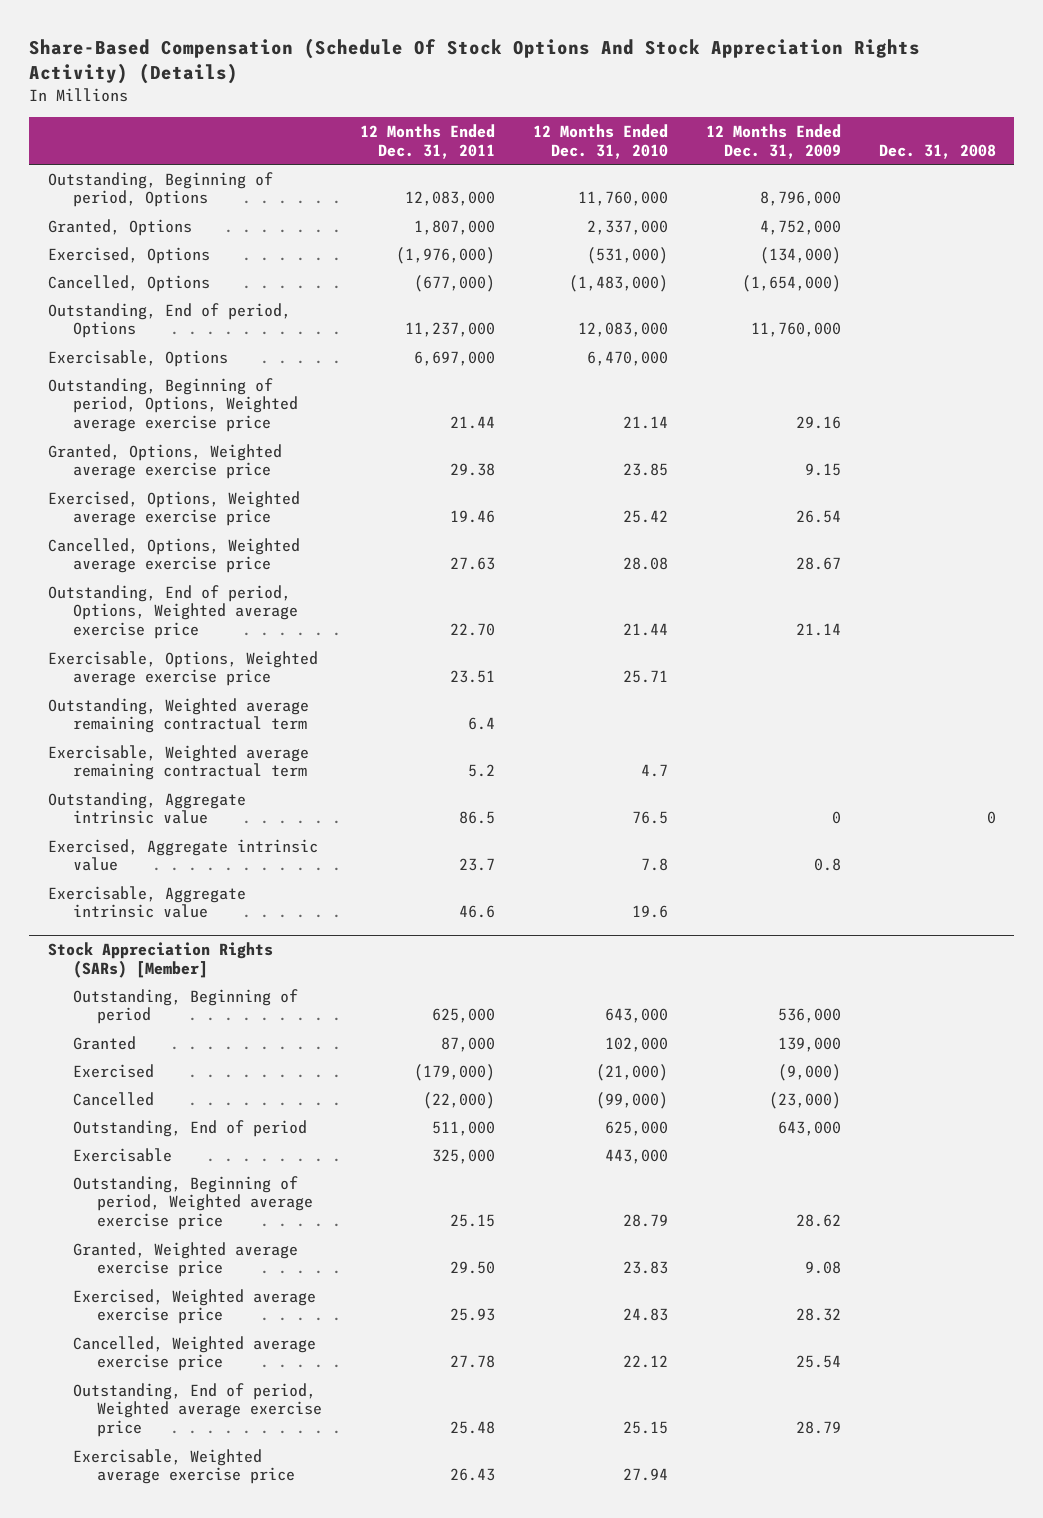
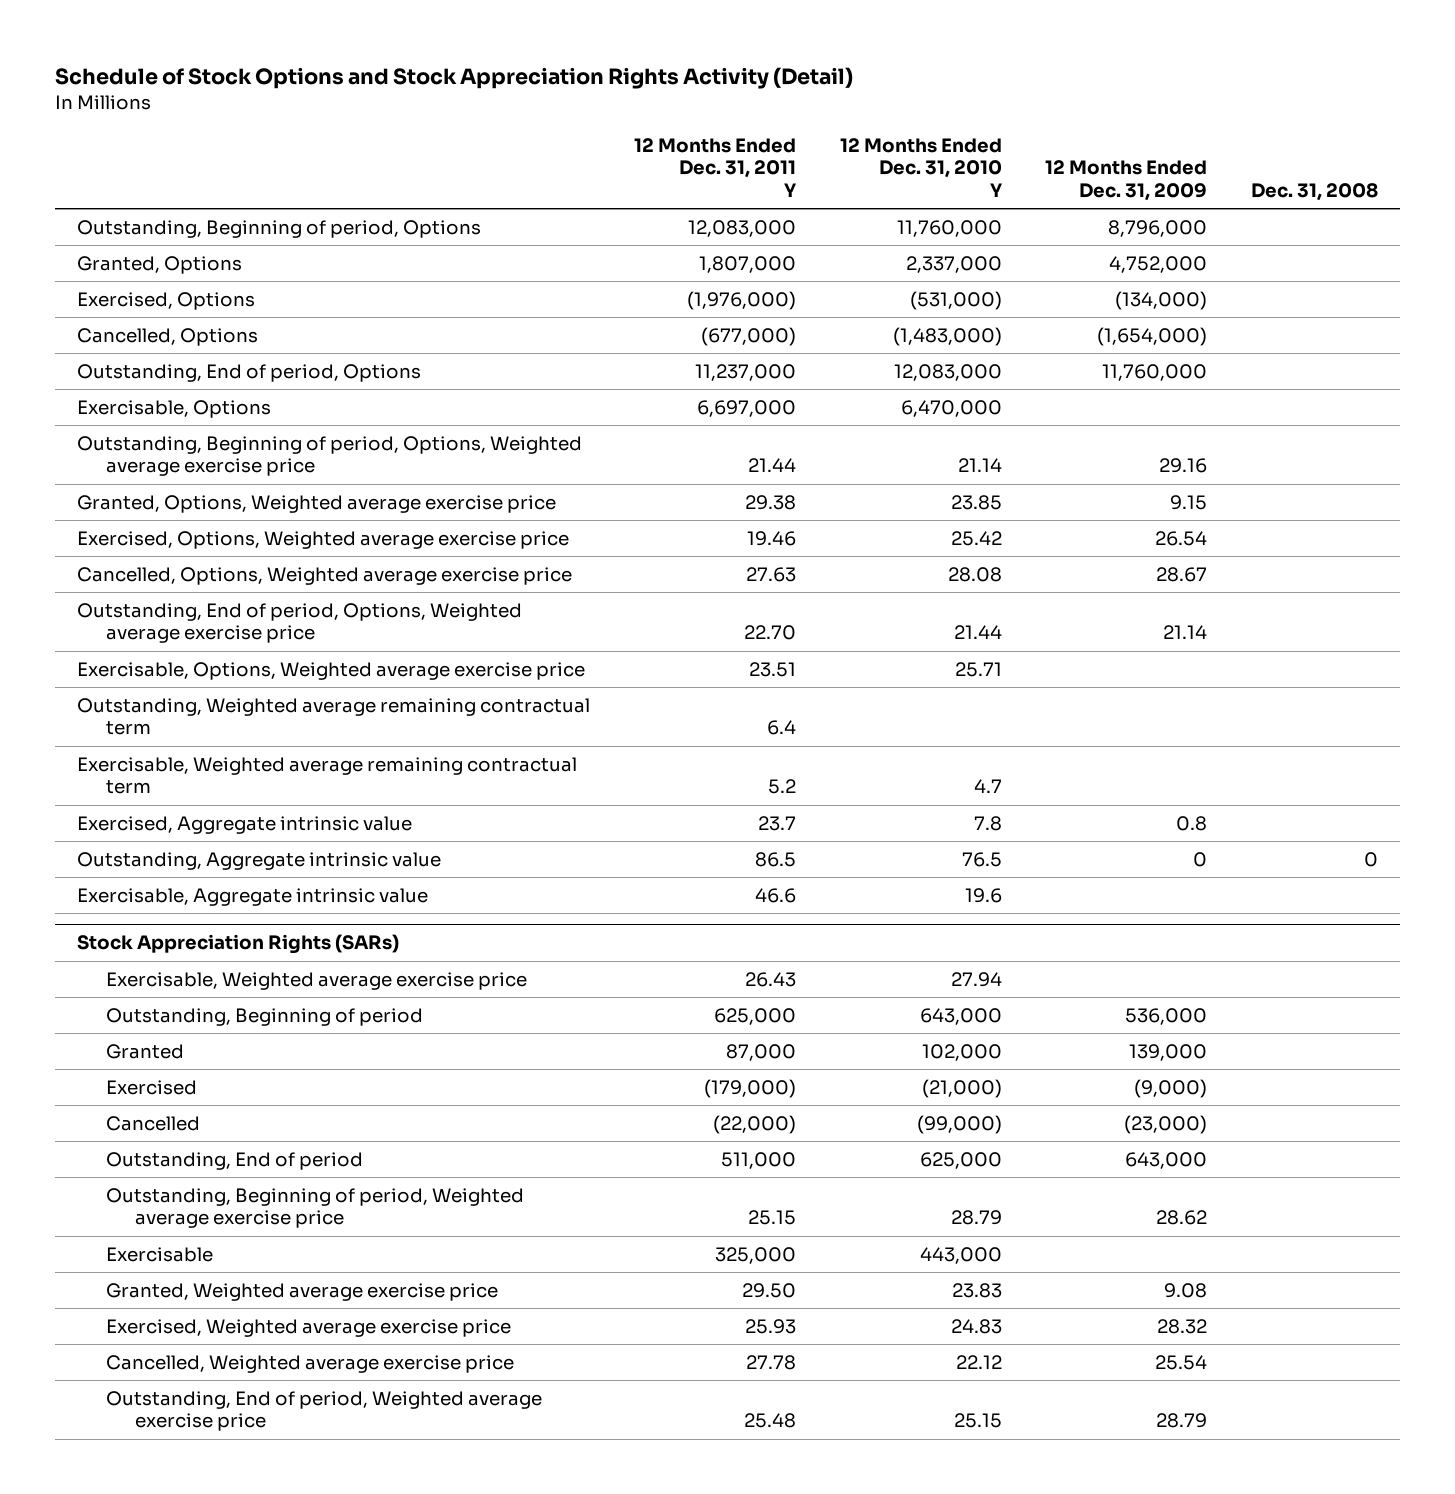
- Share-Based Compensation (Schedule Of Stock Options And Stock Appreciation Rights Activity) (Details)
+ Schedule of Stock Options and Stock Appreciation Rights Activity (Detail)
- | 12 Months Ended Dec. 31, 2011 | 12 Months Ended Dec. 31, 2010 | 12 Months Ended Dec. 31, 2009 | Dec. 31, 2008
+ | 12 Months Ended Dec. 31, 2011 Y | 12 Months Ended Dec. 31, 2010 Y | 12 Months Ended Dec. 31, 2009 | Dec. 31, 2008
moved down: Outstanding, Aggregate intrinsic value | 86.5 | 76.5 | 0 | 0
- Stock Appreciation Rights (SARs) [Member]
+ Stock Appreciation Rights (SARs)
+ Exercisable, Weighted average exercise price | 26.43 | 27.94 | |
- Exercisable | 325,000 | 443,000 | |
+ Exercisable | 325,000 | 443,000 | |
- Exercisable, Weighted average exercise price | 26.43 | 27.94 | |

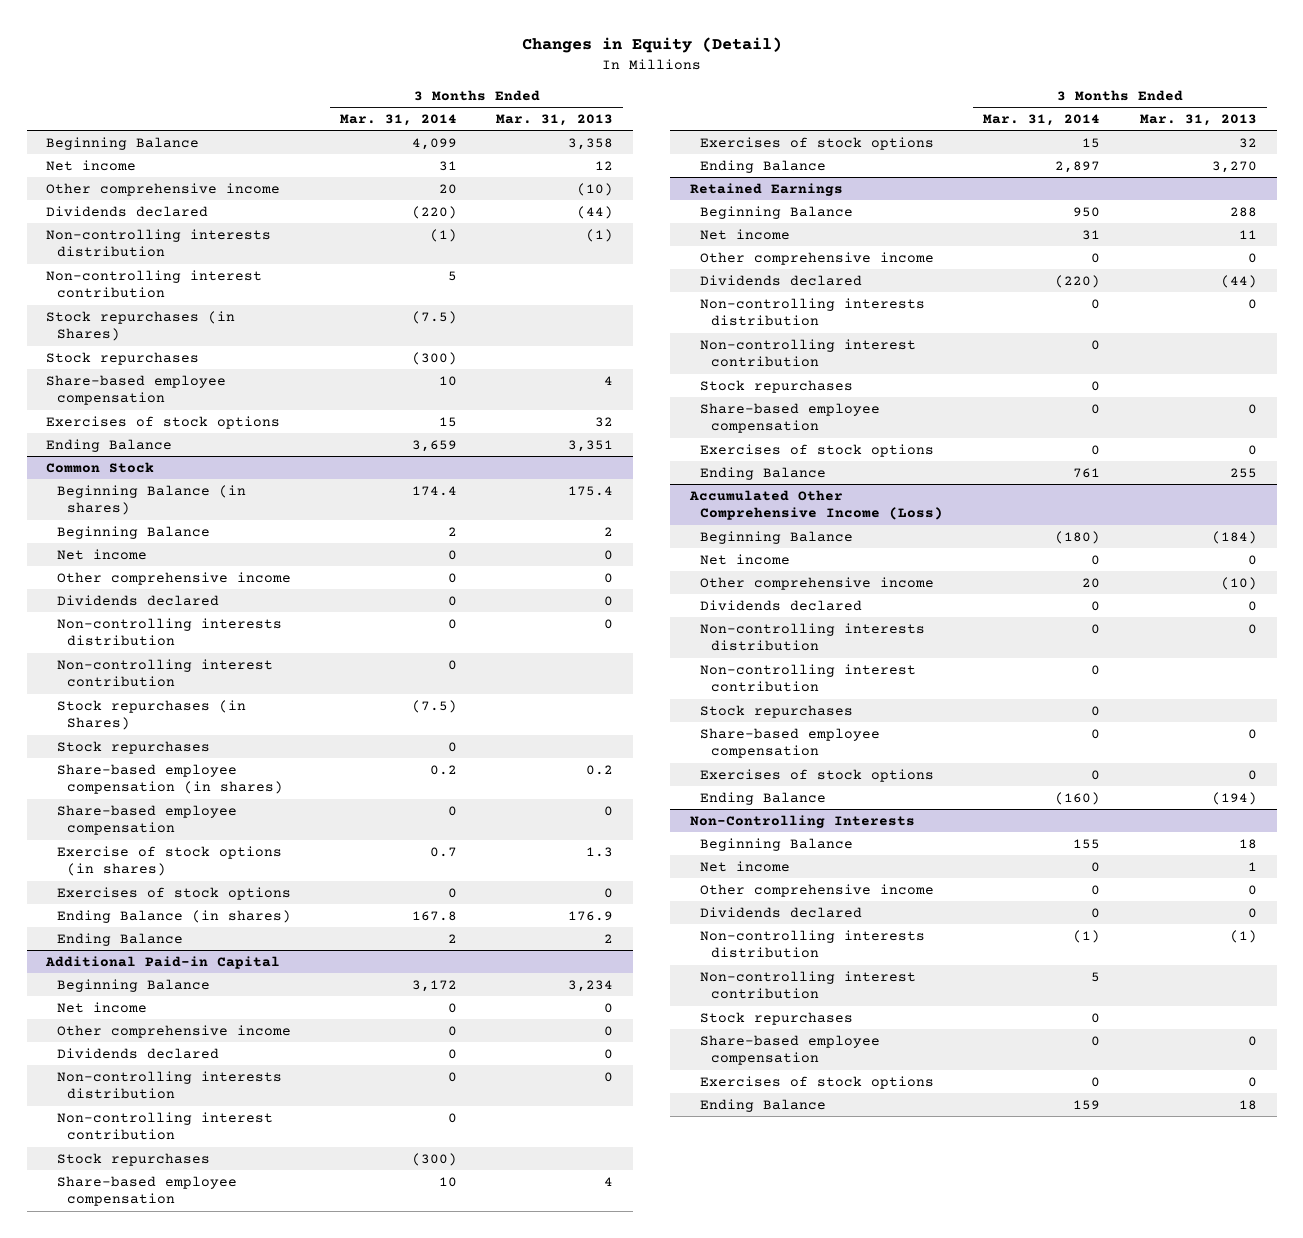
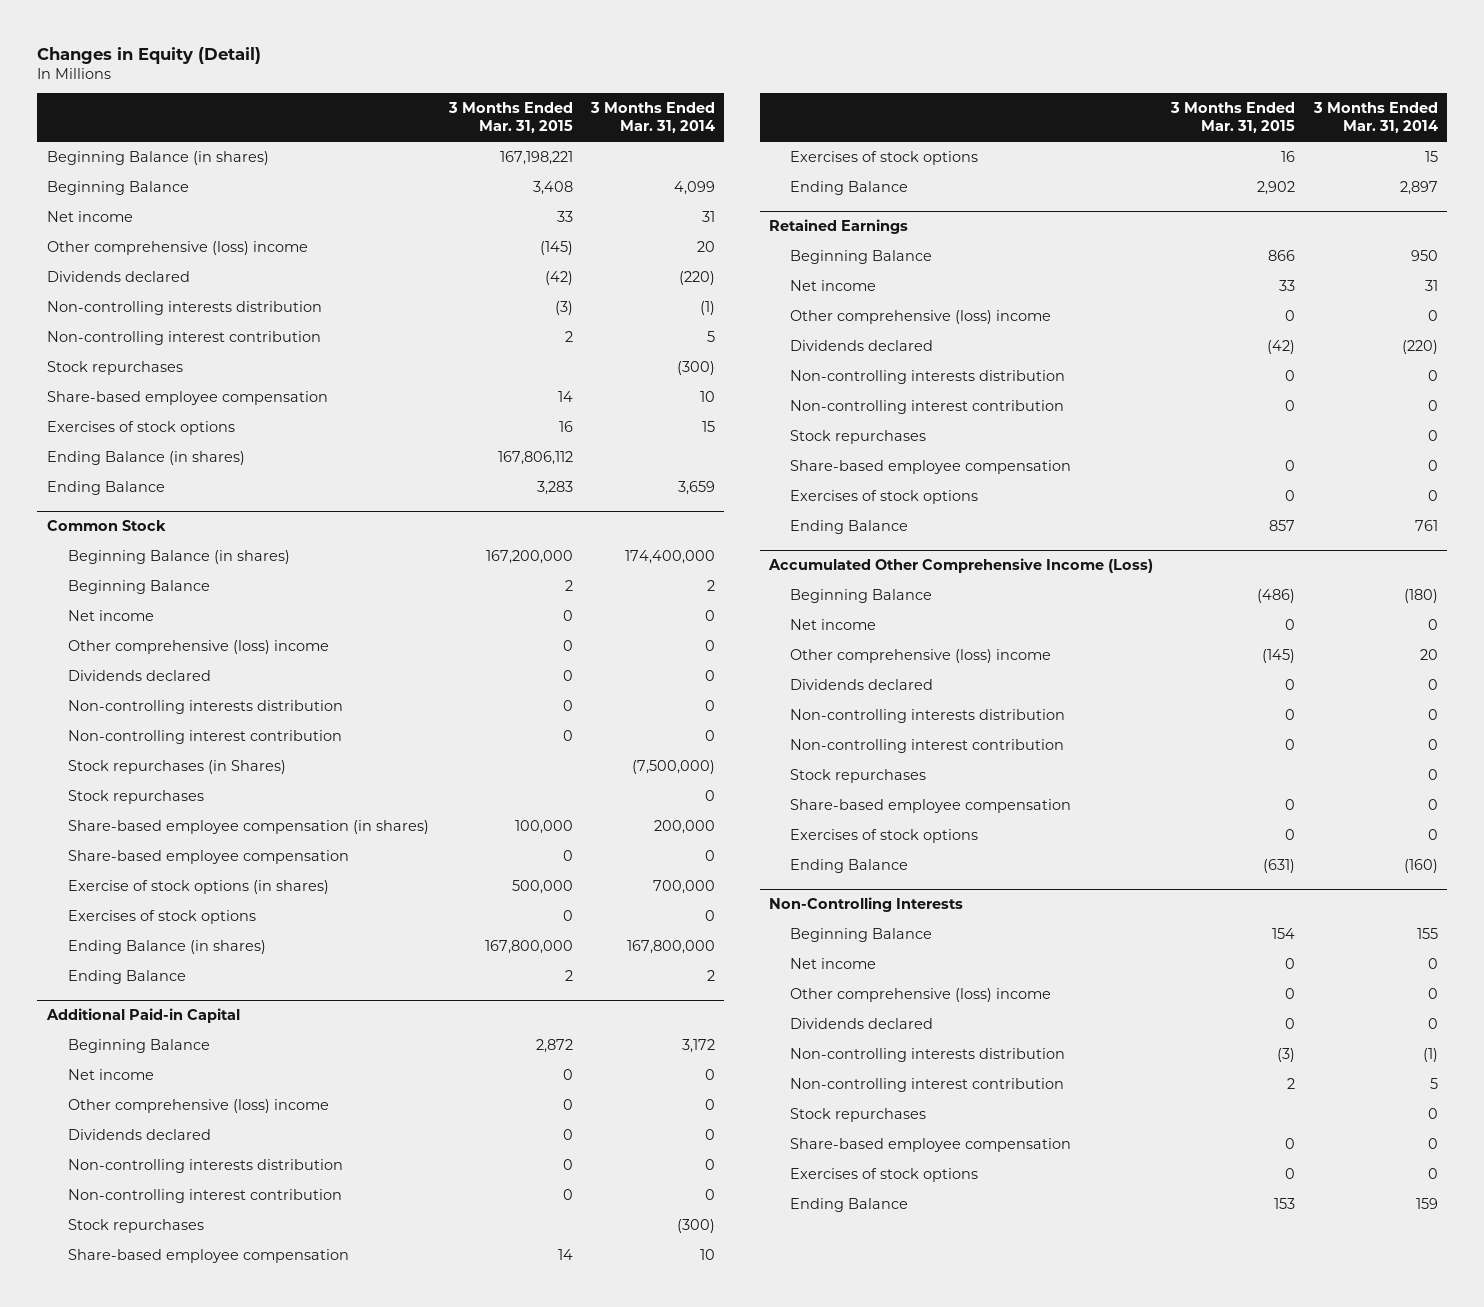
- | 3 Months Ended Mar. 31, 2014 | 3 Months Ended Mar. 31, 2013
+ | 3 Months Ended Mar. 31, 2015 | 3 Months Ended Mar. 31, 2014
+ Beginning Balance (in shares) | 167,198,221 |
- Other comprehensive income | 20 | (10)
+ Other comprehensive (loss) income | (145) | 20
- Stock repurchases (in Shares) | (7.5) |
+ Ending Balance (in shares) | 167,806,112 |
@ Common Stock
- Beginning Balance (in shares) | 174.4 | 175.4
+ Beginning Balance (in shares) | 167,200,000 | 174,400,000
- Other comprehensive income | 0 | 0
+ Other comprehensive (loss) income | 0 | 0
- Stock repurchases (in Shares) | (7.5) |
+ Stock repurchases (in Shares) | | (7,500,000)
- Share-based employee compensation (in shares) | 0.2 | 0.2
+ Share-based employee compensation (in shares) | 100,000 | 200,000
- Exercise of stock options (in shares) | 0.7 | 1.3
+ Exercise of stock options (in shares) | 500,000 | 700,000
- Ending Balance (in shares) | 167.8 | 176.9
+ Ending Balance (in shares) | 167,800,000 | 167,800,000
@ Additional Paid-in Capital
- Other comprehensive income | 0 | 0
+ Other comprehensive (loss) income | 0 | 0
@ Retained Earnings
- Other comprehensive income | 0 | 0
+ Other comprehensive (loss) income | 0 | 0
@ Accumulated Other Comprehensive Income (Loss)
- Other comprehensive income | 20 | (10)
+ Other comprehensive (loss) income | (145) | 20
@ Non-Controlling Interests
- Other comprehensive income | 0 | 0
+ Other comprehensive (loss) income | 0 | 0

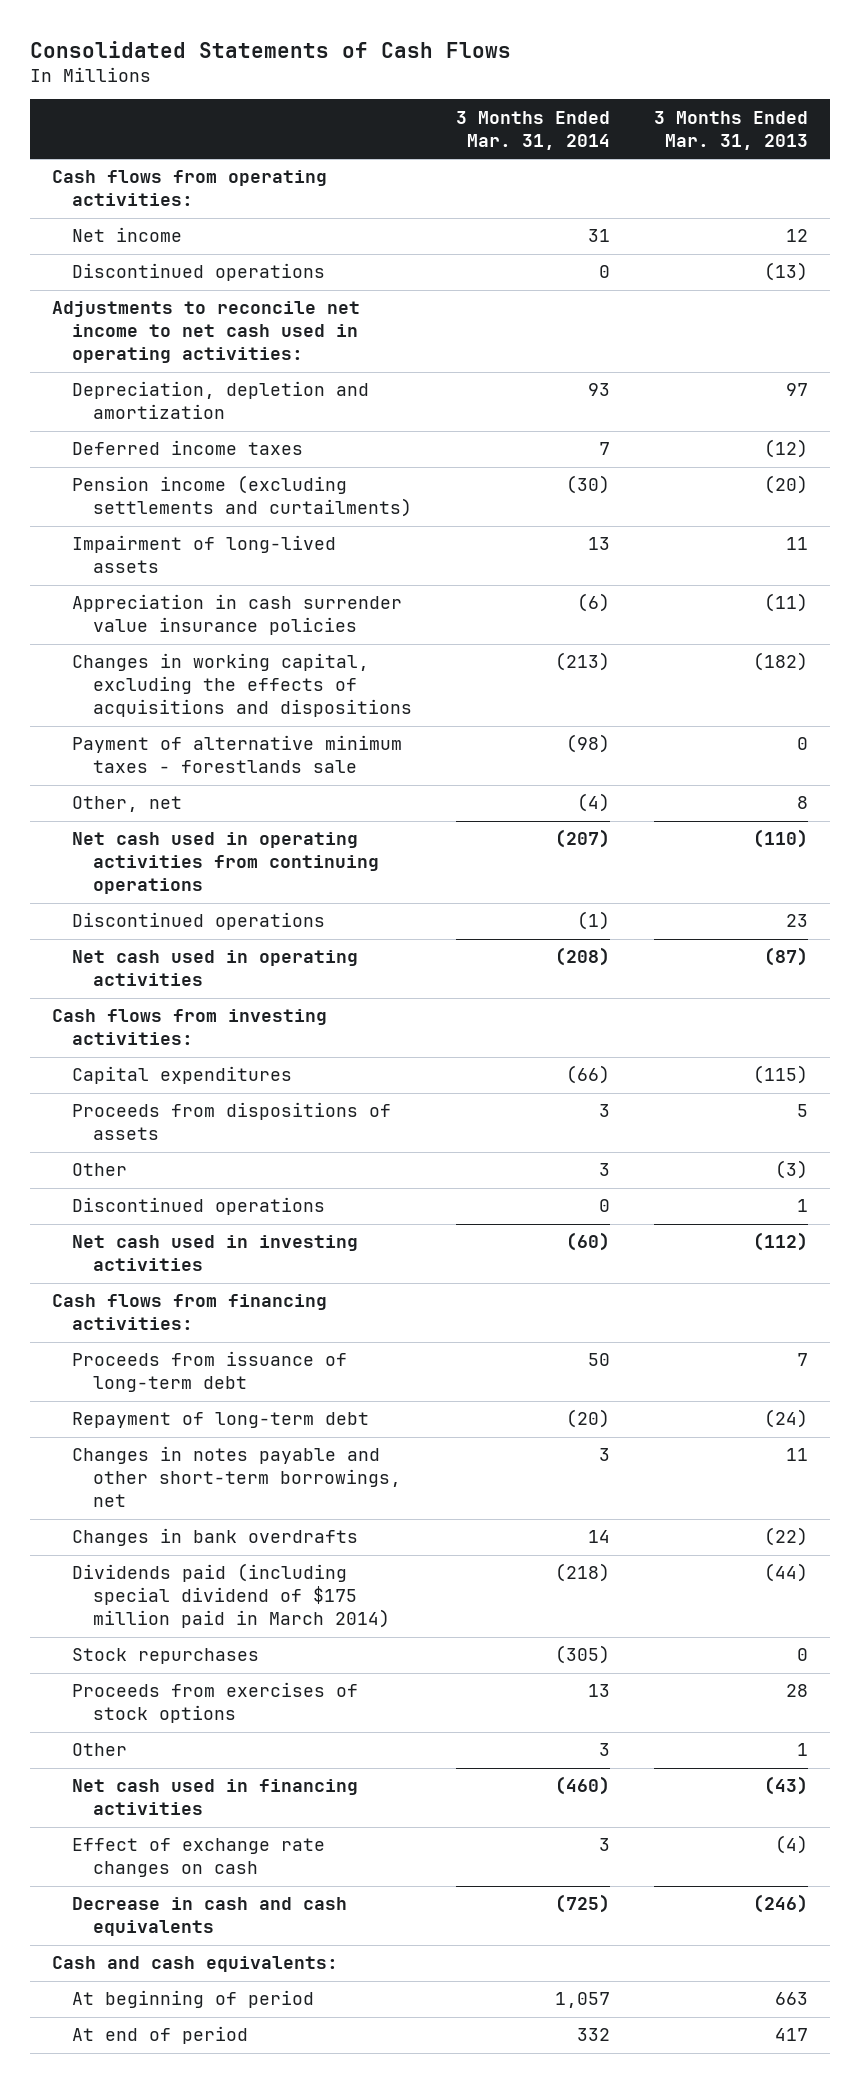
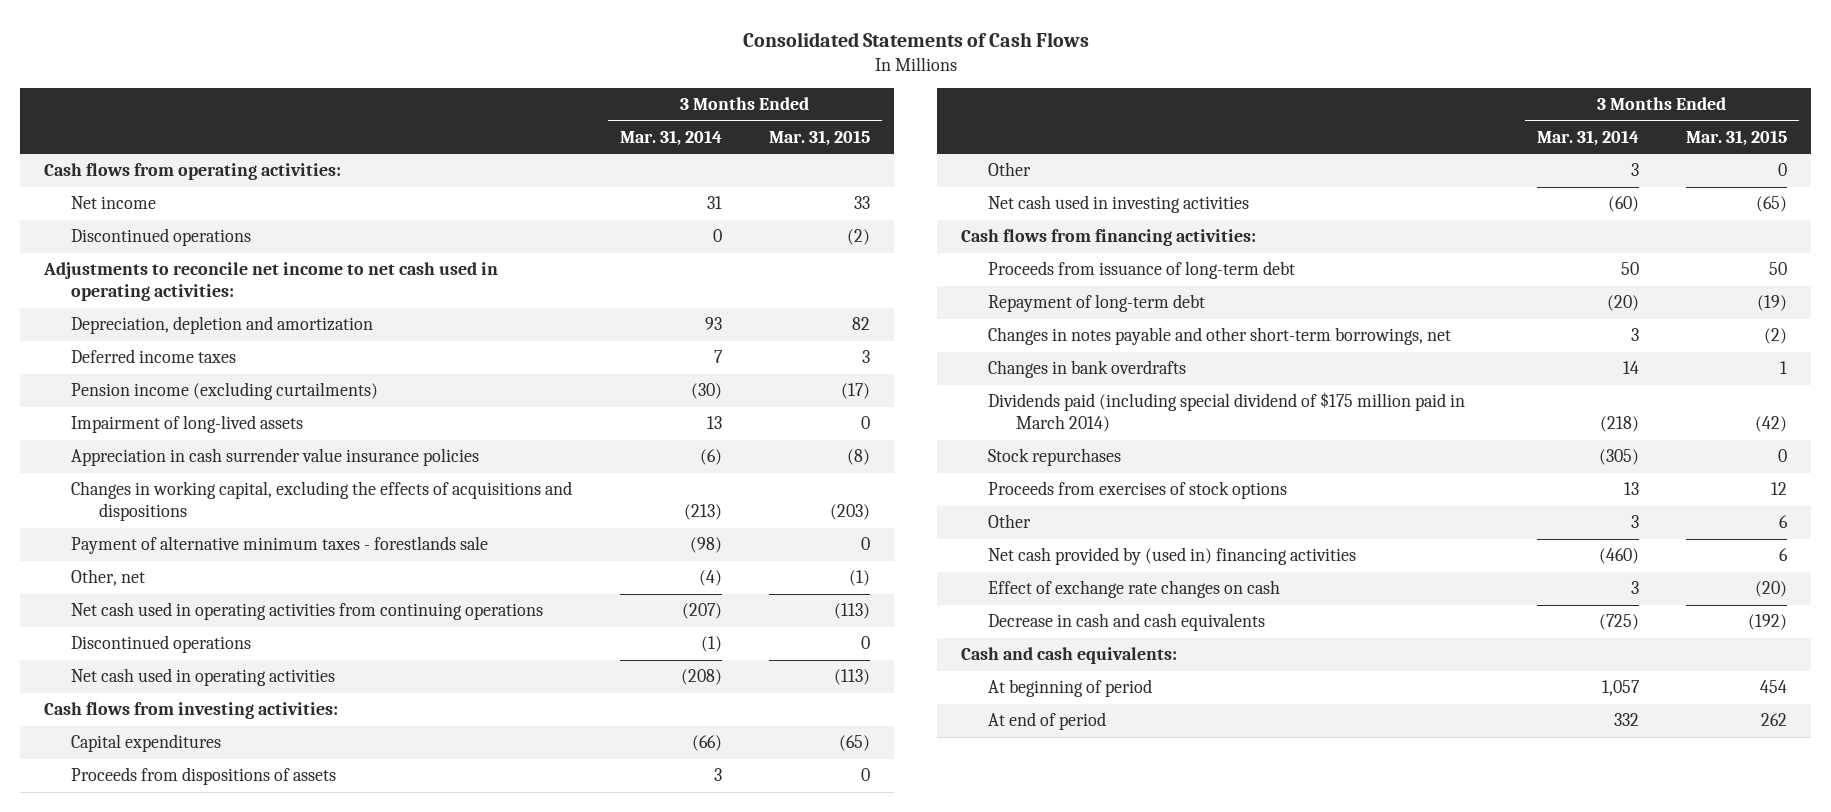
- | 3 Months Ended Mar. 31, 2014 | 3 Months Ended Mar. 31, 2013
+ | 3 Months Ended Mar. 31, 2014 | 3 Months Ended Mar. 31, 2015
- Pension income (excluding settlements and curtailments) | (30) | (20)
+ Pension income (excluding curtailments) | (30) | (17)
- Discontinued operations | 0 | 1
- Net cash used in financing activities | (460) | (43)
+ Net cash provided by (used in) financing activities | (460) | 6

